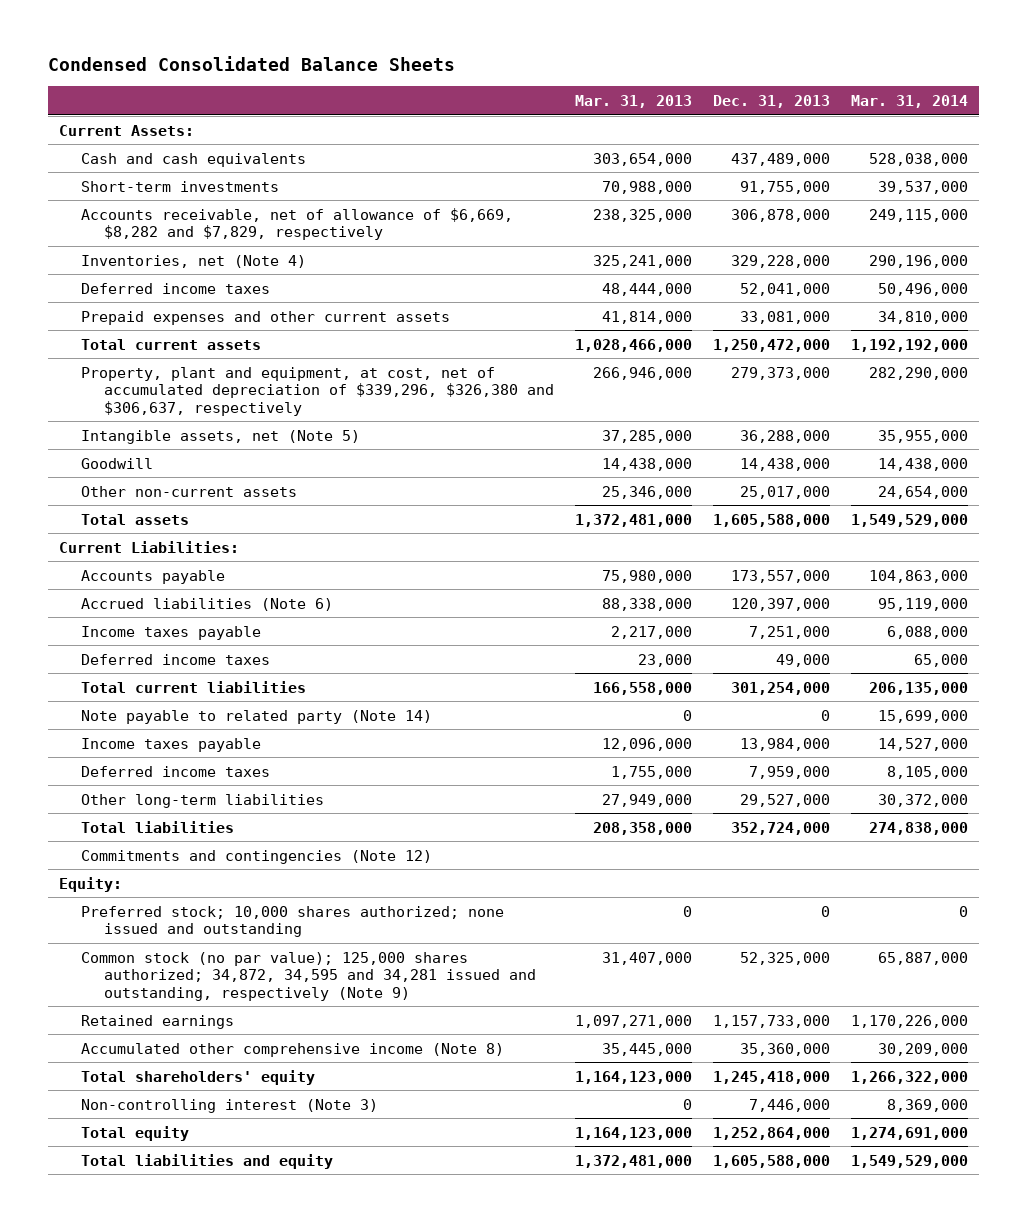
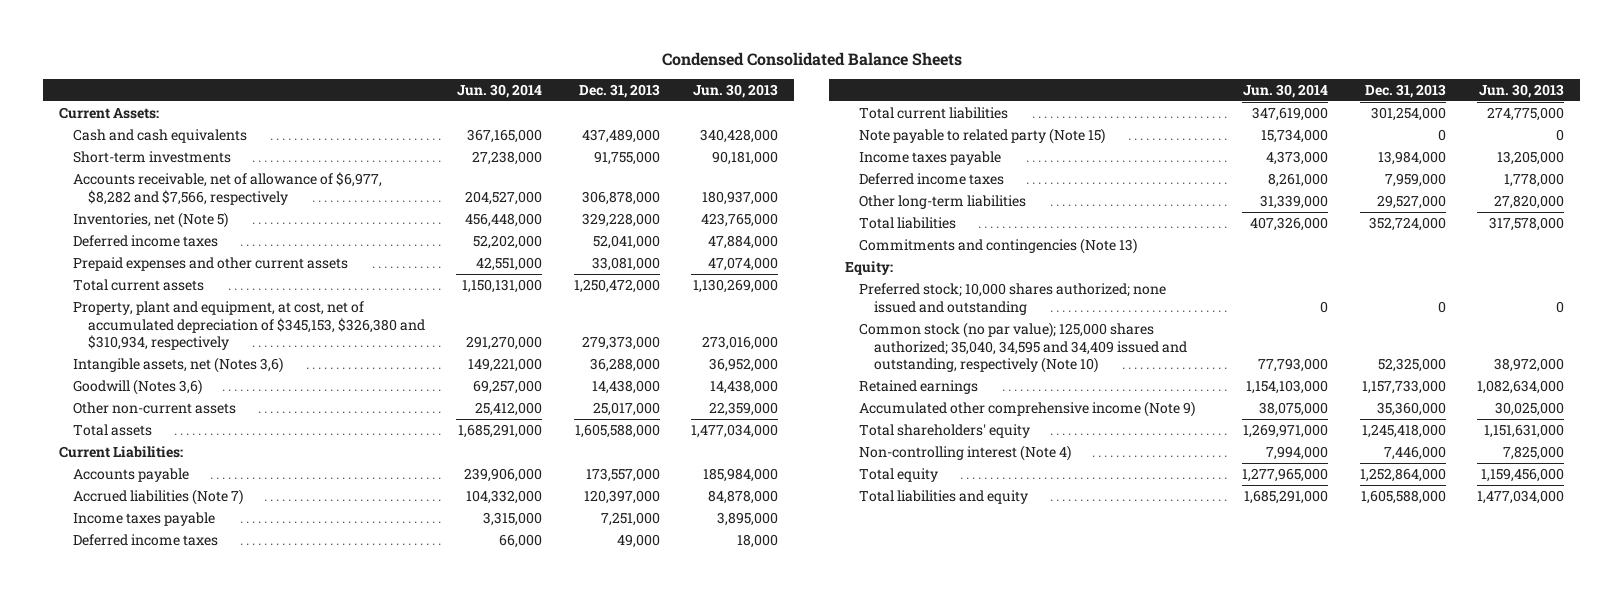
- | Mar. 31, 2013 | Dec. 31, 2013 | Mar. 31, 2014
+ | Jun. 30, 2014 | Dec. 31, 2013 | Jun. 30, 2013
- Accounts receivable, net of allowance of $6,669, $8,282 and $7,829, respectively | 238,325,000 | 306,878,000 | 249,115,000
- Inventories, net (Note 4) | 325,241,000 | 329,228,000 | 290,196,000
+ Accounts receivable, net of allowance of $6,977, $8,282 and $7,566, respectively | 204,527,000 | 306,878,000 | 180,937,000
+ Inventories, net (Note 5) | 456,448,000 | 329,228,000 | 423,765,000
- Property, plant and equipment, at cost, net of accumulated depreciation of $339,296, $326,380 and $306,637, respectively | 266,946,000 | 279,373,000 | 282,290,000
- Intangible assets, net (Note 5) | 37,285,000 | 36,288,000 | 35,955,000
- Goodwill | 14,438,000 | 14,438,000 | 14,438,000
+ Property, plant and equipment, at cost, net of accumulated depreciation of $345,153, $326,380 and $310,934, respectively | 291,270,000 | 279,373,000 | 273,016,000
+ Intangible assets, net (Notes 3,6) | 149,221,000 | 36,288,000 | 36,952,000
+ Goodwill (Notes 3,6) | 69,257,000 | 14,438,000 | 14,438,000
- Accrued liabilities (Note 6) | 88,338,000 | 120,397,000 | 95,119,000
+ Accrued liabilities (Note 7) | 104,332,000 | 120,397,000 | 84,878,000
- Note payable to related party (Note 14) | 0 | 0 | 15,699,000
+ Note payable to related party (Note 15) | 15,734,000 | 0 | 0
- Commitments and contingencies (Note 12)
+ Commitments and contingencies (Note 13)
- Common stock (no par value); 125,000 shares authorized; 34,872, 34,595 and 34,281 issued and outstanding, respectively (Note 9) | 31,407,000 | 52,325,000 | 65,887,000
+ Common stock (no par value); 125,000 shares authorized; 35,040, 34,595 and 34,409 issued and outstanding, respectively (Note 10) | 77,793,000 | 52,325,000 | 38,972,000
- Accumulated other comprehensive income (Note 8) | 35,445,000 | 35,360,000 | 30,209,000
+ Accumulated other comprehensive income (Note 9) | 38,075,000 | 35,360,000 | 30,025,000
- Non-controlling interest (Note 3) | 0 | 7,446,000 | 8,369,000
+ Non-controlling interest (Note 4) | 7,994,000 | 7,446,000 | 7,825,000

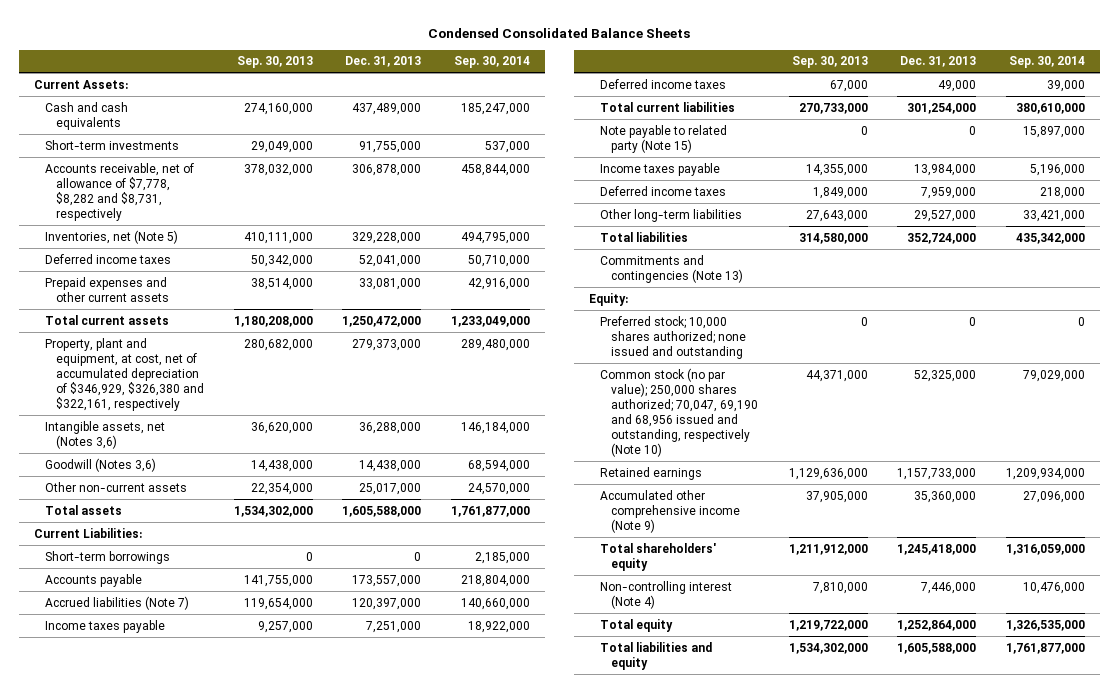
- | Jun. 30, 2014 | Dec. 31, 2013 | Jun. 30, 2013
+ | Sep. 30, 2013 | Dec. 31, 2013 | Sep. 30, 2014
- Accounts receivable, net of allowance of $6,977, $8,282 and $7,566, respectively | 204,527,000 | 306,878,000 | 180,937,000
+ Accounts receivable, net of allowance of $7,778, $8,282 and $8,731, respectively | 378,032,000 | 306,878,000 | 458,844,000
- Property, plant and equipment, at cost, net of accumulated depreciation of $345,153, $326,380 and $310,934, respectively | 291,270,000 | 279,373,000 | 273,016,000
+ Property, plant and equipment, at cost, net of accumulated depreciation of $346,929, $326,380 and $322,161, respectively | 280,682,000 | 279,373,000 | 289,480,000
+ Short-term borrowings | 0 | 0 | 2,185,000
- Common stock (no par value); 125,000 shares authorized; 35,040, 34,595 and 34,409 issued and outstanding, respectively (Note 10) | 77,793,000 | 52,325,000 | 38,972,000
+ Common stock (no par value); 250,000 shares authorized; 70,047, 69,190 and 68,956 issued and outstanding, respectively (Note 10) | 44,371,000 | 52,325,000 | 79,029,000

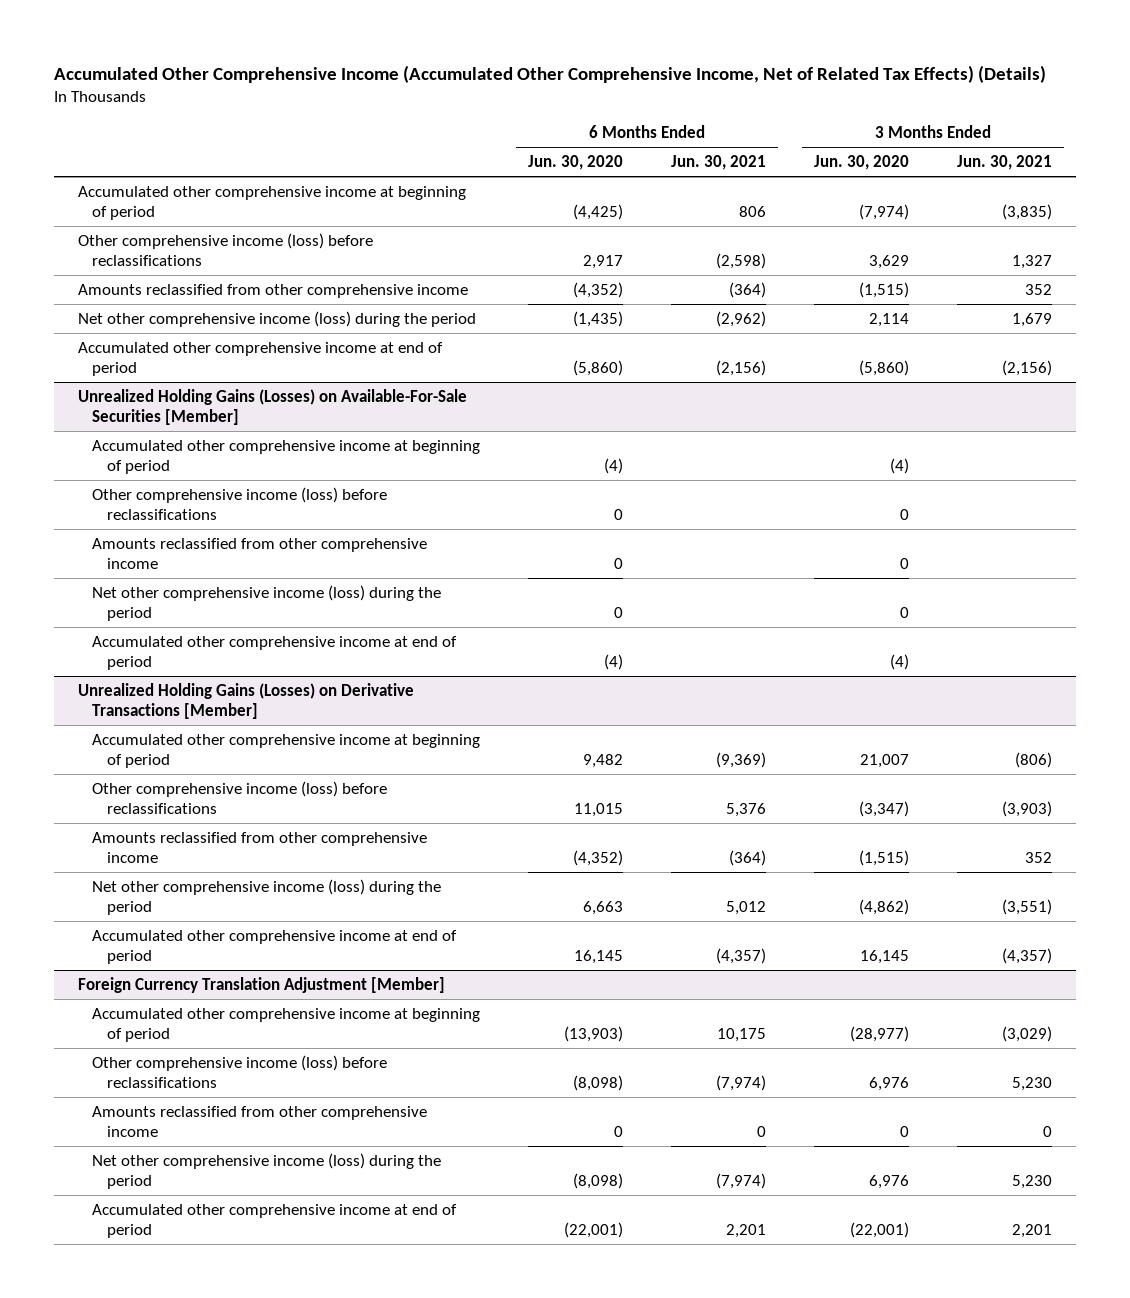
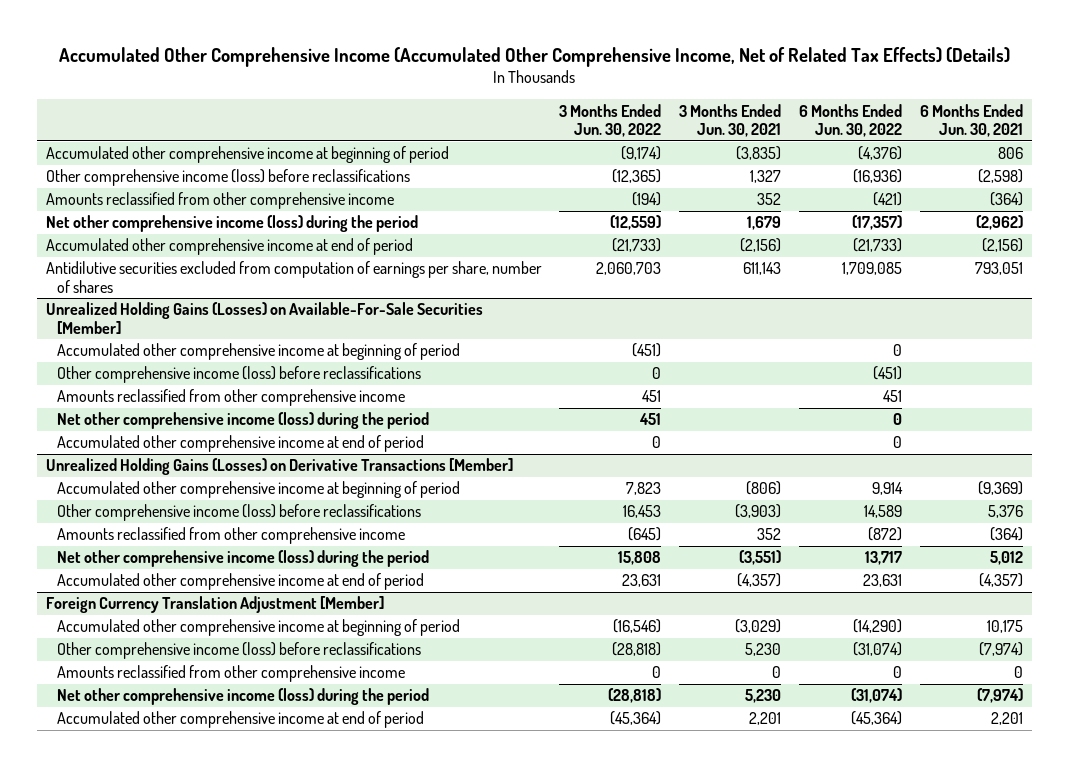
- | 6 Months Ended Jun. 30, 2020 | 6 Months Ended Jun. 30, 2021 | 3 Months Ended Jun. 30, 2020 | 3 Months Ended Jun. 30, 2021
+ | 3 Months Ended Jun. 30, 2022 | 3 Months Ended Jun. 30, 2021 | 6 Months Ended Jun. 30, 2022 | 6 Months Ended Jun. 30, 2021
+ Antidilutive securities excluded from computation of earnings per share, number of shares | 2,060,703 | 611,143 | 1,709,085 | 793,051

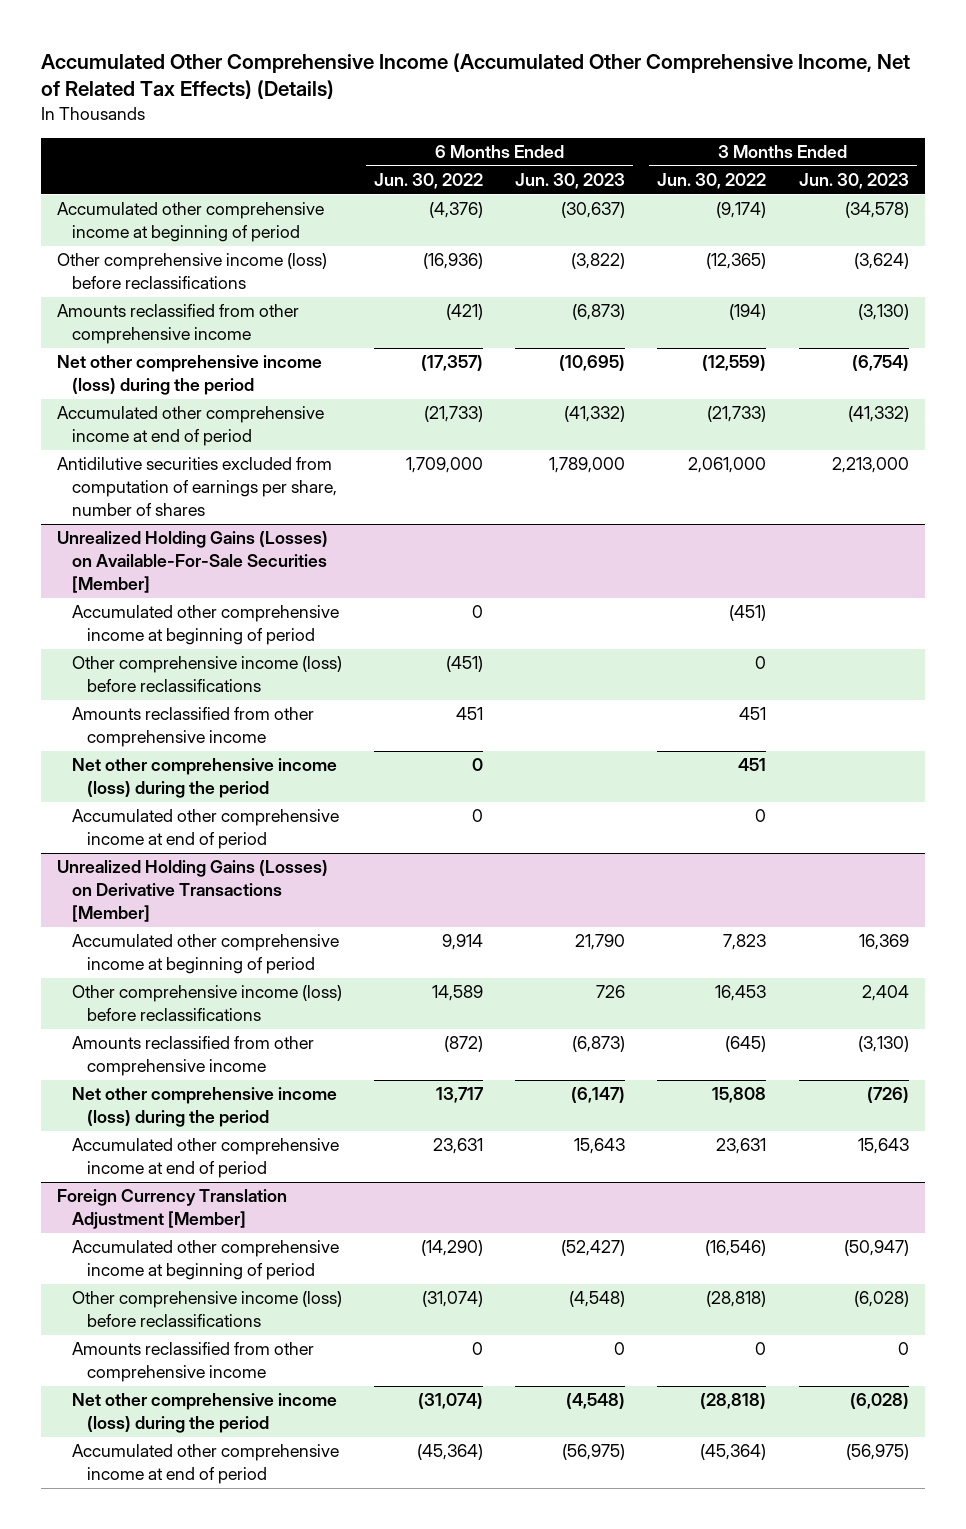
- | 3 Months Ended Jun. 30, 2022 | 3 Months Ended Jun. 30, 2021 | 6 Months Ended Jun. 30, 2022 | 6 Months Ended Jun. 30, 2021
+ | 6 Months Ended Jun. 30, 2022 | 6 Months Ended Jun. 30, 2023 | 3 Months Ended Jun. 30, 2022 | 3 Months Ended Jun. 30, 2023
- Antidilutive securities excluded from computation of earnings per share, number of shares | 2,060,703 | 611,143 | 1,709,085 | 793,051
+ Antidilutive securities excluded from computation of earnings per share, number of shares | 1,709,000 | 1,789,000 | 2,061,000 | 2,213,000

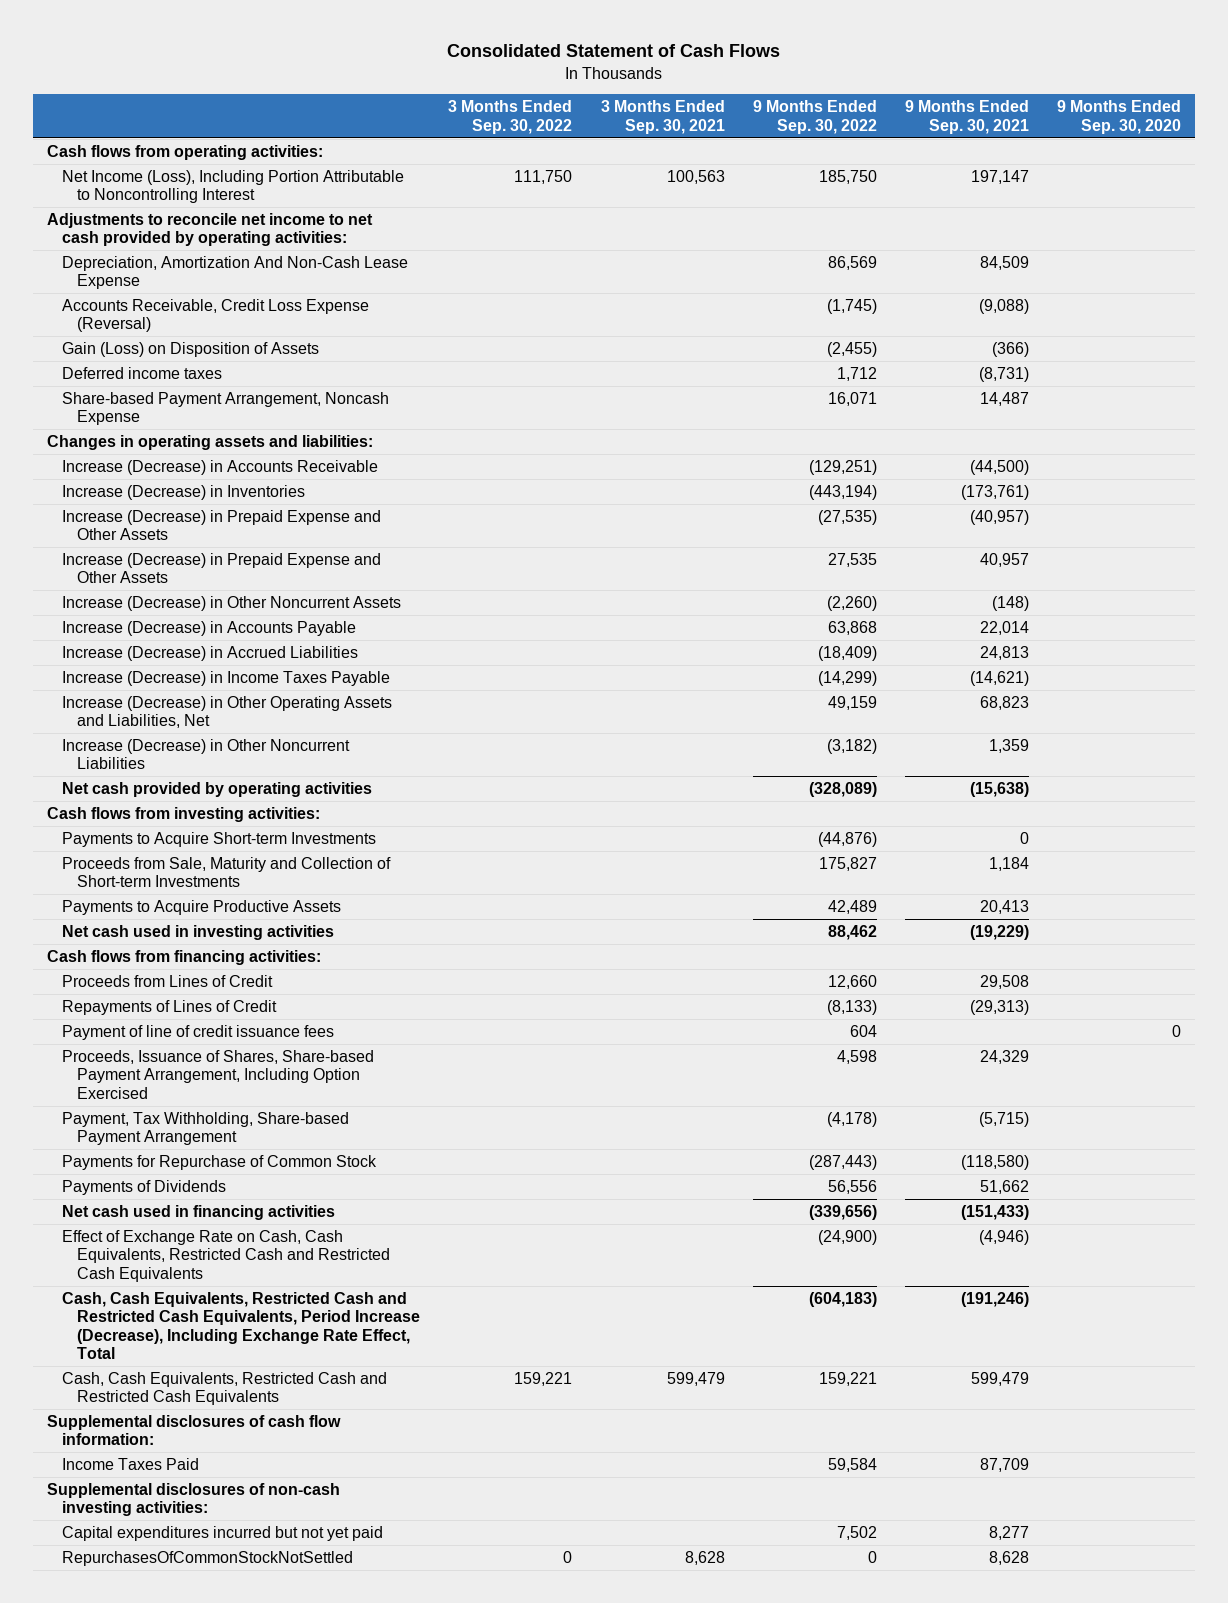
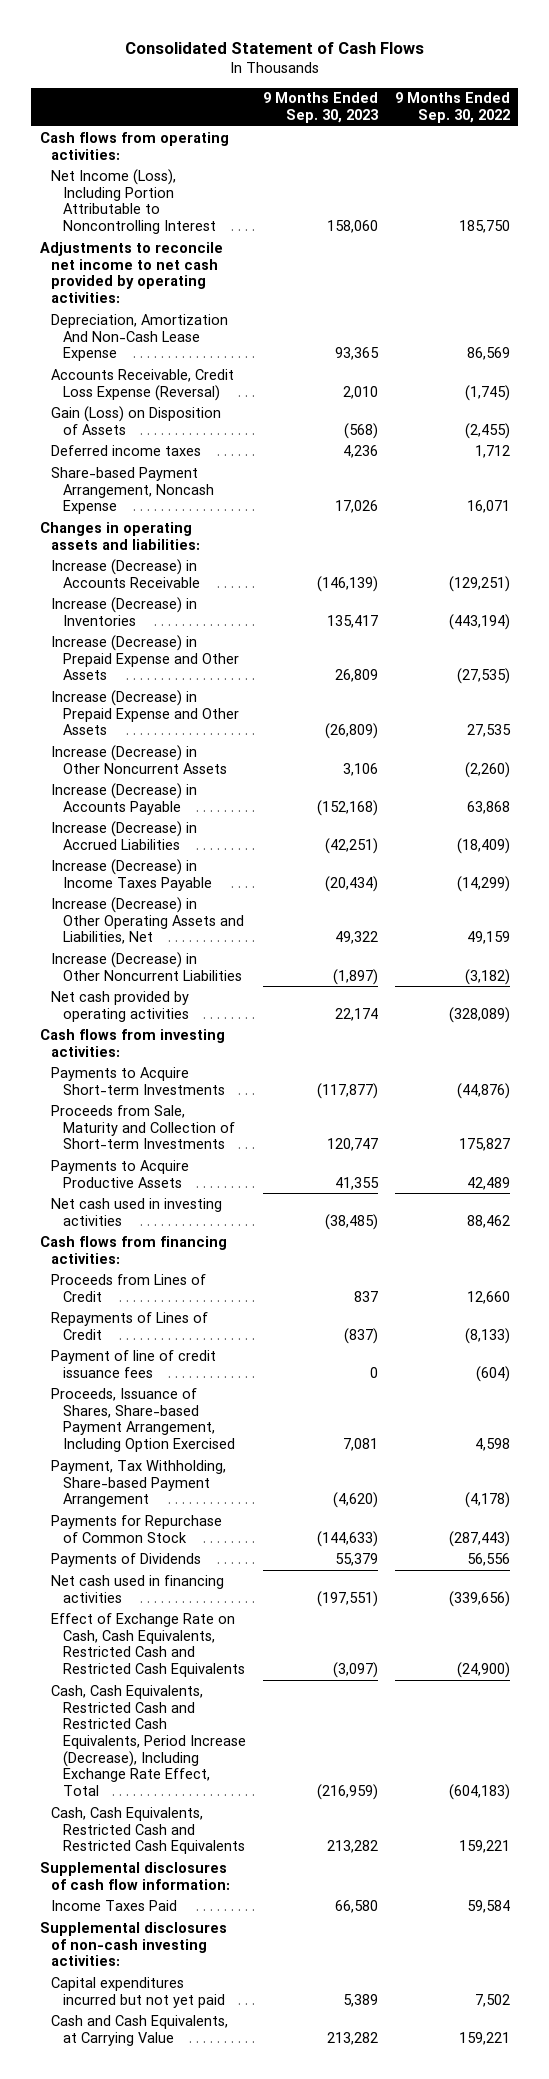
- | 3 Months Ended Sep. 30, 2022 | 3 Months Ended Sep. 30, 2021 | 9 Months Ended Sep. 30, 2022 | 9 Months Ended Sep. 30, 2021 | 9 Months Ended Sep. 30, 2020
+ | 9 Months Ended Sep. 30, 2023 | 9 Months Ended Sep. 30, 2022
- Payment of line of credit issuance fees | | | 604 | | 0
+ Payment of line of credit issuance fees | 0 | (604)
- RepurchasesOfCommonStockNotSettled | 0 | 8,628 | 0 | 8,628 |
+ Cash and Cash Equivalents, at Carrying Value | 213,282 | 159,221

